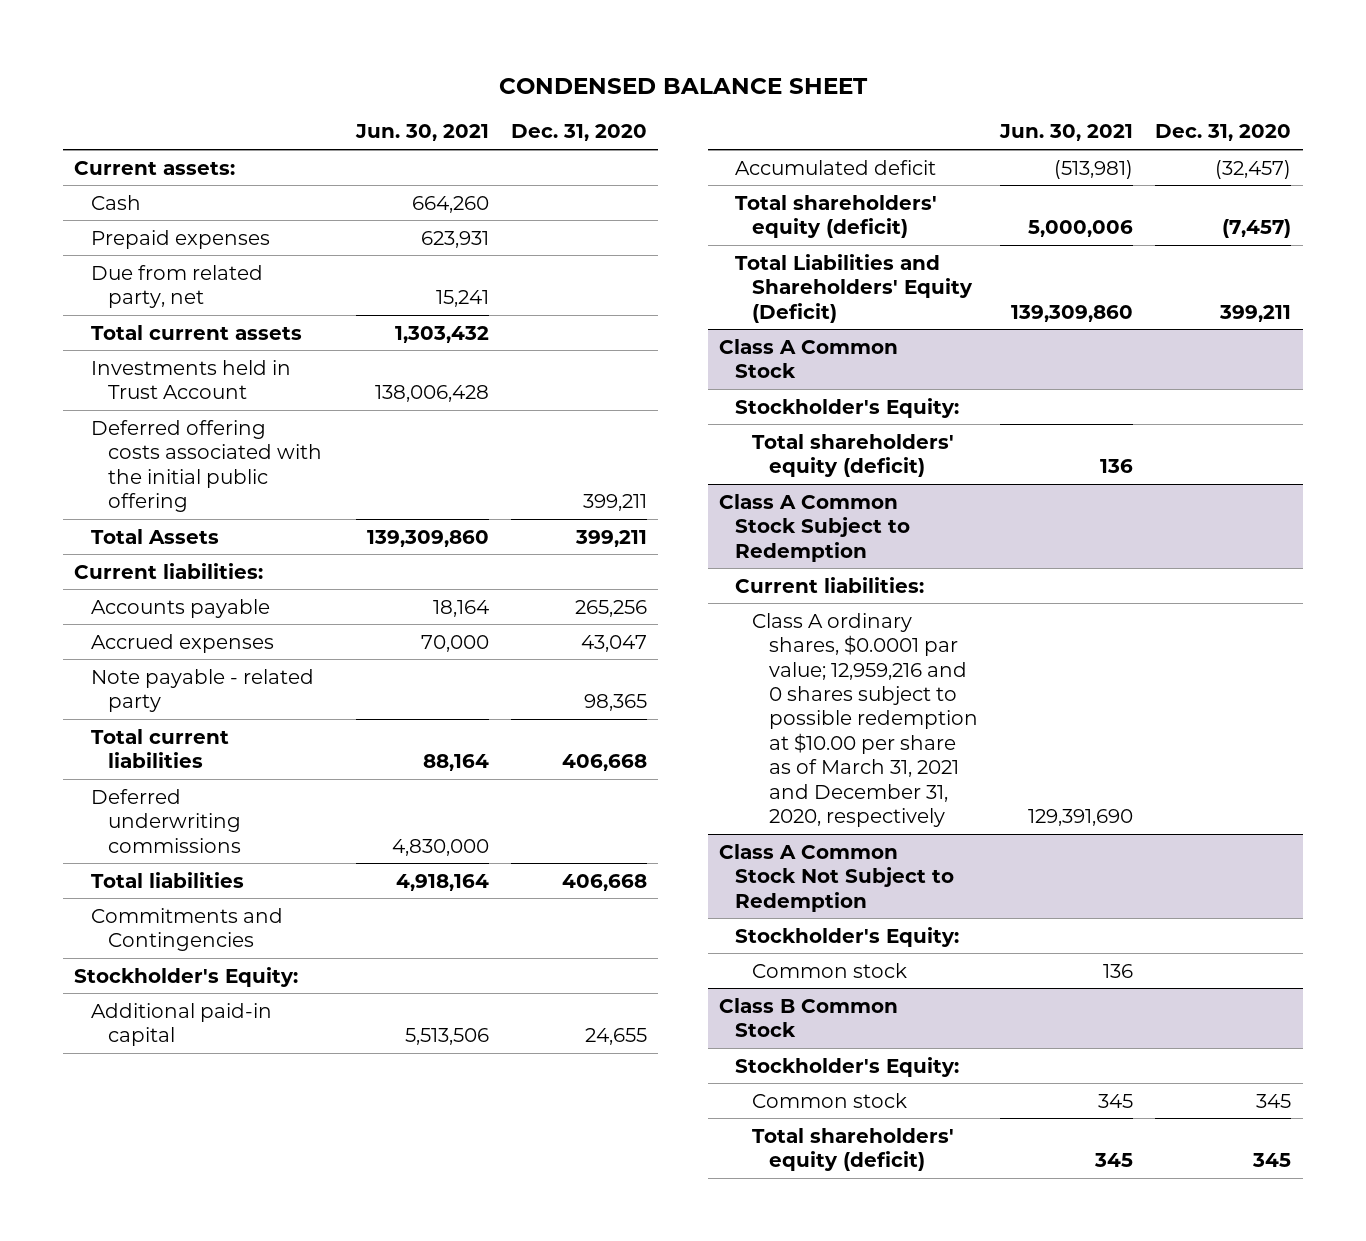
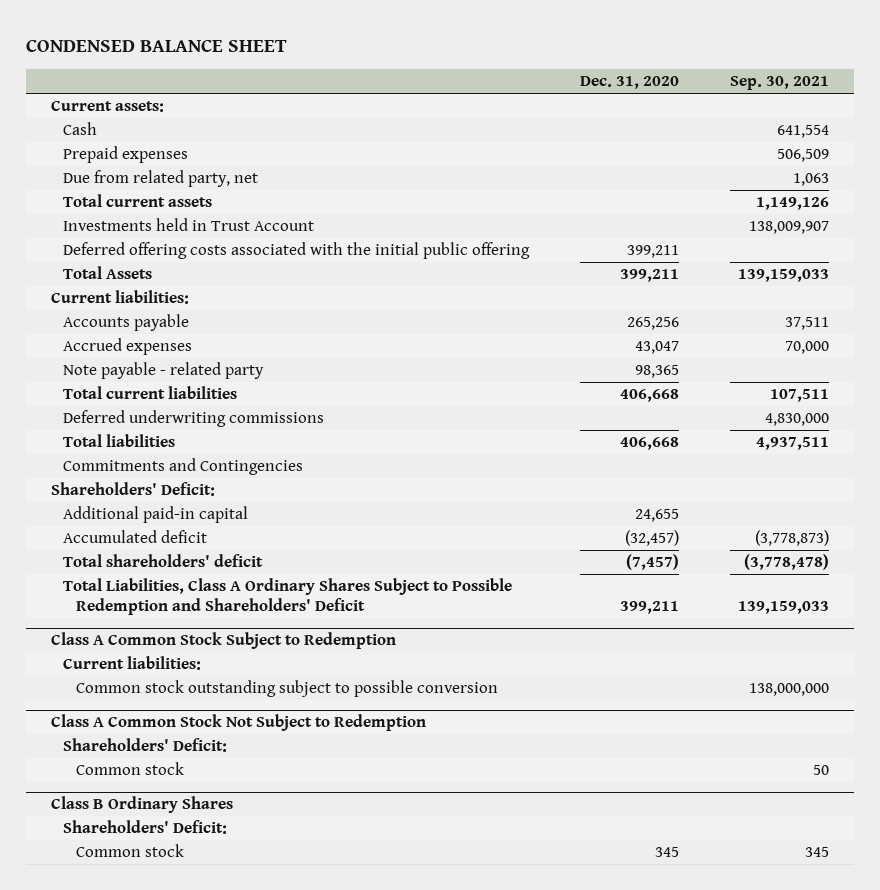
- | Jun. 30, 2021 | Dec. 31, 2020
+ | Dec. 31, 2020 | Sep. 30, 2021
- Stockholder's Equity:
+ Shareholders' Deficit:
- Total shareholders' equity (deficit) | 5,000,006 | (7,457)
- Total Liabilities and Shareholders' Equity (Deficit) | 139,309,860 | 399,211
- Class A Common Stock
- Stockholder's Equity:
- Total shareholders' equity (deficit) | 136 |
+ Total shareholders' deficit | (7,457) | (3,778,478)
+ Total Liabilities, Class A Ordinary Shares Subject to Possible Redemption and Shareholders' Deficit | 399,211 | 139,159,033
@ Class A Common Stock Subject to Redemption
- Class A ordinary shares, $0.0001 par value; 12,959,216 and 0 shares subject to possible redemption at $10.00 per share as of March 31, 2021 and December 31, 2020, respectively | 129,391,690 |
+ Common stock outstanding subject to possible conversion | | 138,000,000
@ Class A Common Stock Not Subject to Redemption
- Stockholder's Equity:
+ Shareholders' Deficit:
- Class B Common Stock
- Stockholder's Equity:
+ Class B Ordinary Shares
+ Shareholders' Deficit:
- Total shareholders' equity (deficit) | 345 | 345

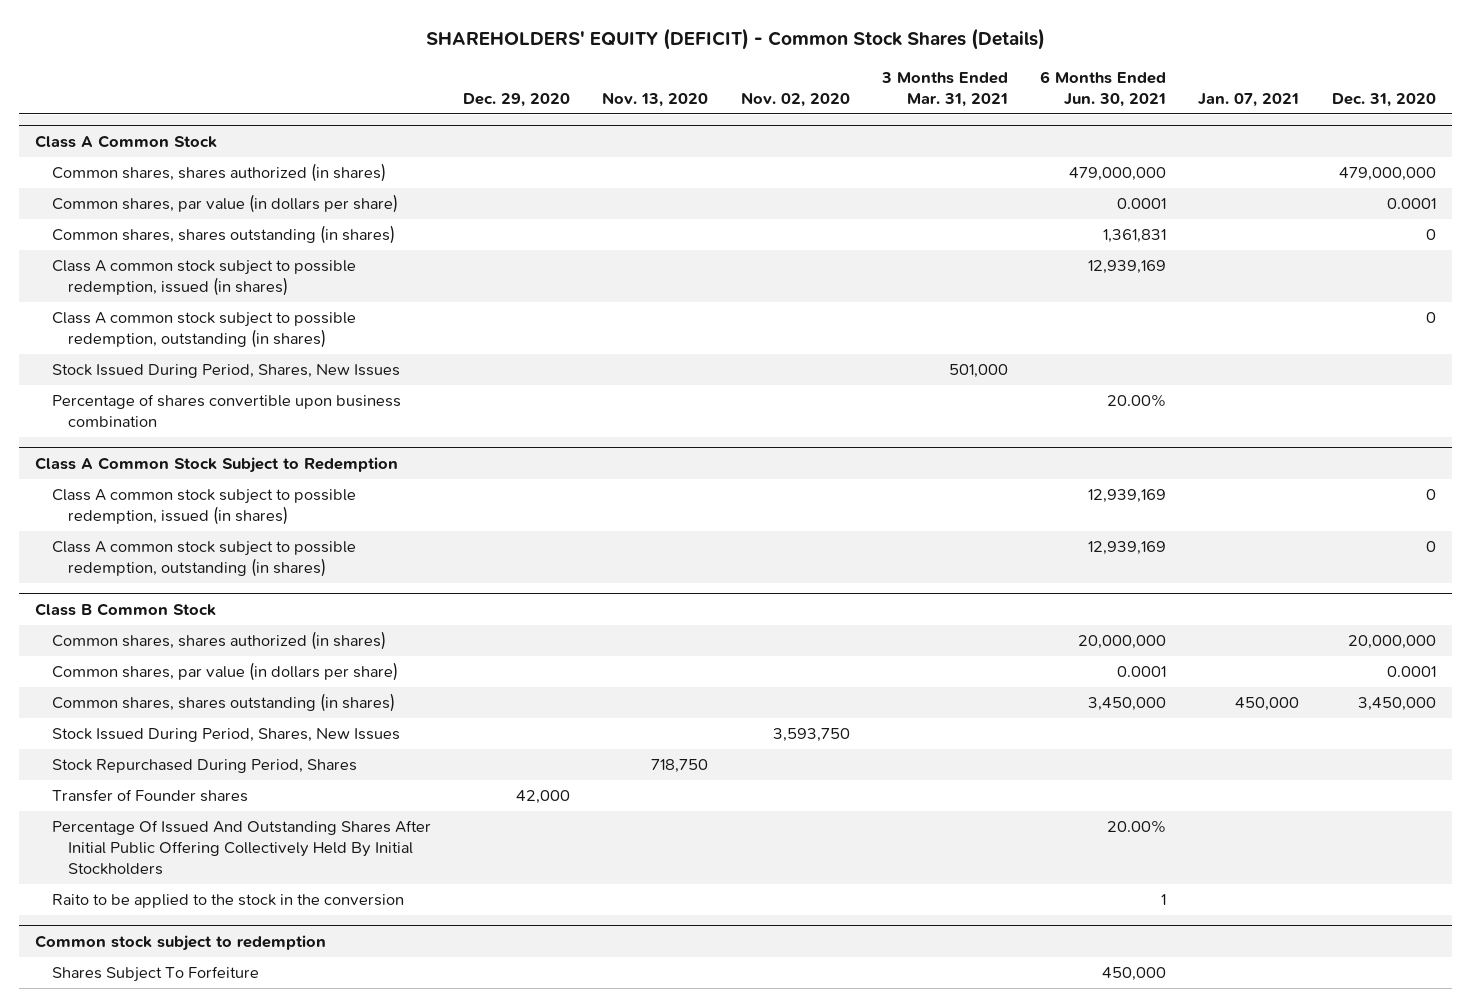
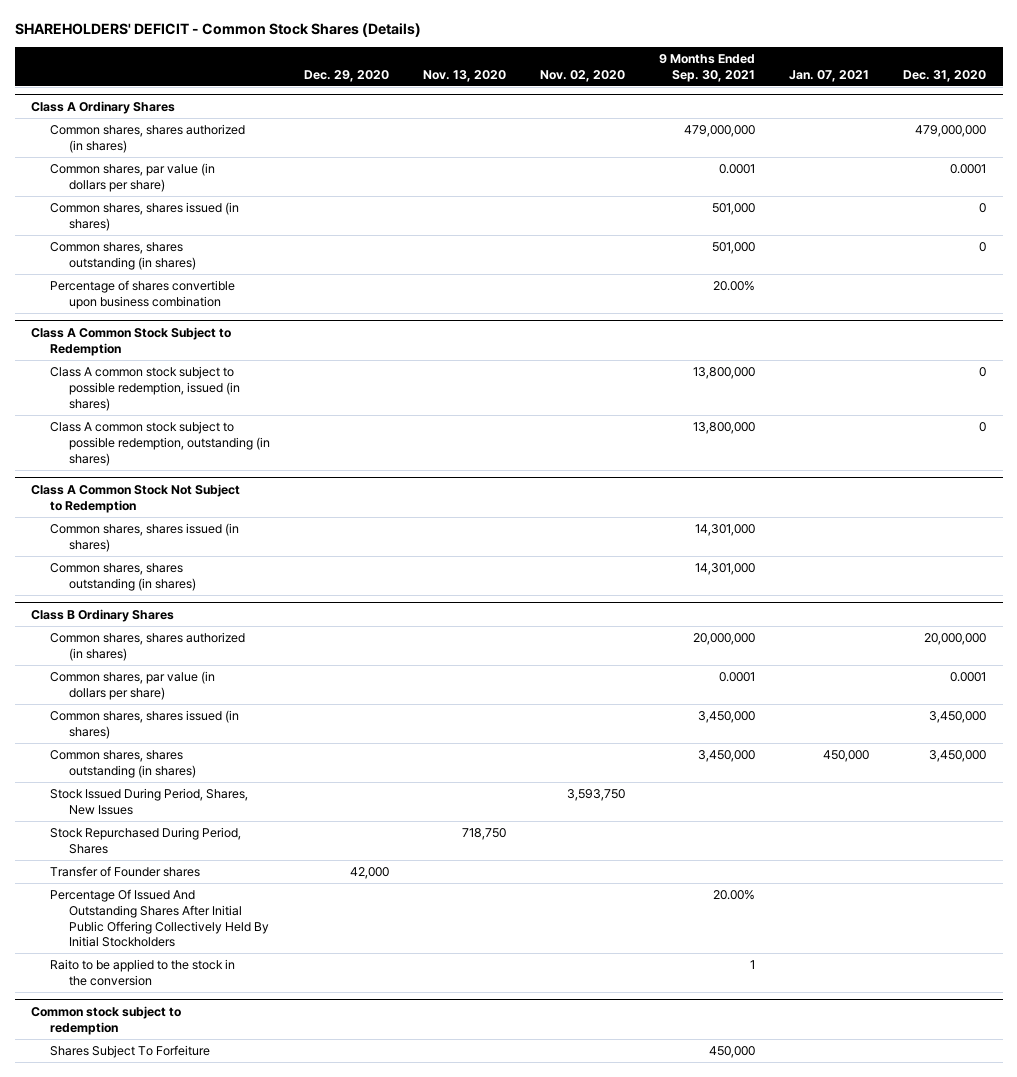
- SHAREHOLDERS' EQUITY (DEFICIT) - Common Stock Shares (Details)
+ SHAREHOLDERS' DEFICIT - Common Stock Shares (Details)
- | Dec. 29, 2020 | Nov. 13, 2020 | Nov. 02, 2020 | 3 Months Ended Mar. 31, 2021 | 6 Months Ended Jun. 30, 2021 | Jan. 07, 2021 | Dec. 31, 2020
+ | Dec. 29, 2020 | Nov. 13, 2020 | Nov. 02, 2020 | 9 Months Ended Sep. 30, 2021 | Jan. 07, 2021 | Dec. 31, 2020
- Class A Common Stock
+ Class A Ordinary Shares
+ Common shares, shares issued (in shares) | | | | 501,000 | | 0
- Class A common stock subject to possible redemption, issued (in shares) | | | | | 12,939,169 | |
- Class A common stock subject to possible redemption, outstanding (in shares) | | | | | | | 0
- Stock Issued During Period, Shares, New Issues | | | | 501,000 | | |
- Class B Common Stock
+ Class A Common Stock Not Subject to Redemption
+ Common shares, shares issued (in shares) | | | | 14,301,000 | |
+ Common shares, shares outstanding (in shares) | | | | 14,301,000 | |
+ Class B Ordinary Shares
+ Common shares, shares issued (in shares) | | | | 3,450,000 | | 3,450,000

